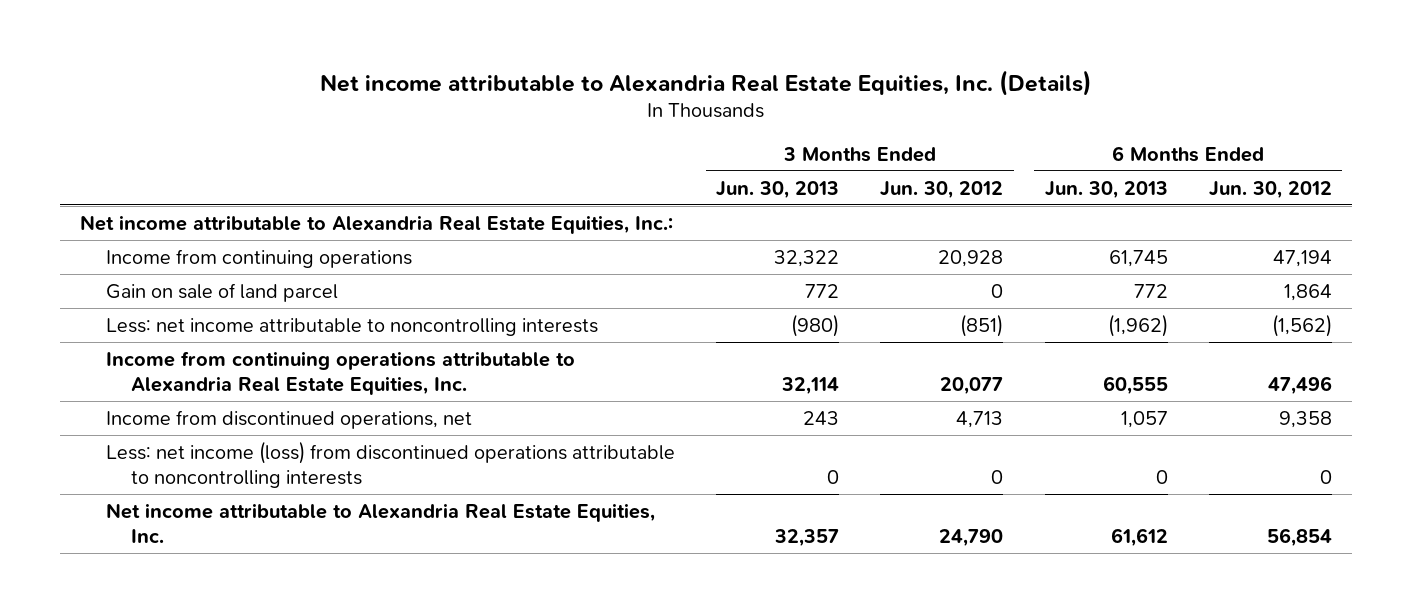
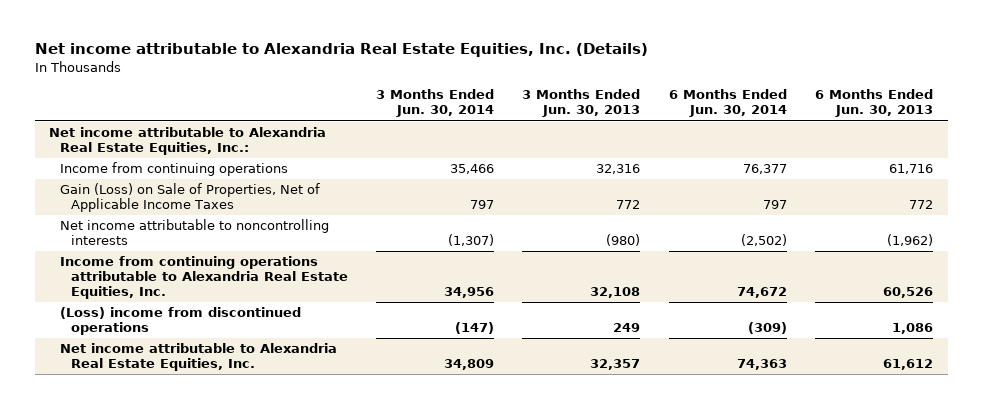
- | 3 Months Ended Jun. 30, 2013 | 3 Months Ended Jun. 30, 2012 | 6 Months Ended Jun. 30, 2013 | 6 Months Ended Jun. 30, 2012
+ | 3 Months Ended Jun. 30, 2014 | 3 Months Ended Jun. 30, 2013 | 6 Months Ended Jun. 30, 2014 | 6 Months Ended Jun. 30, 2013
- Income from continuing operations | 32,322 | 20,928 | 61,745 | 47,194
- Gain on sale of land parcel | 772 | 0 | 772 | 1,864
- Less: net income attributable to noncontrolling interests | (980) | (851) | (1,962) | (1,562)
- Income from continuing operations attributable to Alexandria Real Estate Equities, Inc. | 32,114 | 20,077 | 60,555 | 47,496
- Income from discontinued operations, net | 243 | 4,713 | 1,057 | 9,358
- Less: net income (loss) from discontinued operations attributable to noncontrolling interests | 0 | 0 | 0 | 0
+ Income from continuing operations | 35,466 | 32,316 | 76,377 | 61,716
+ Gain (Loss) on Sale of Properties, Net of Applicable Income Taxes | 797 | 772 | 797 | 772
+ Net income attributable to noncontrolling interests | (1,307) | (980) | (2,502) | (1,962)
+ Income from continuing operations attributable to Alexandria Real Estate Equities, Inc. | 34,956 | 32,108 | 74,672 | 60,526
+ (Loss) income from discontinued operations | (147) | 249 | (309) | 1,086

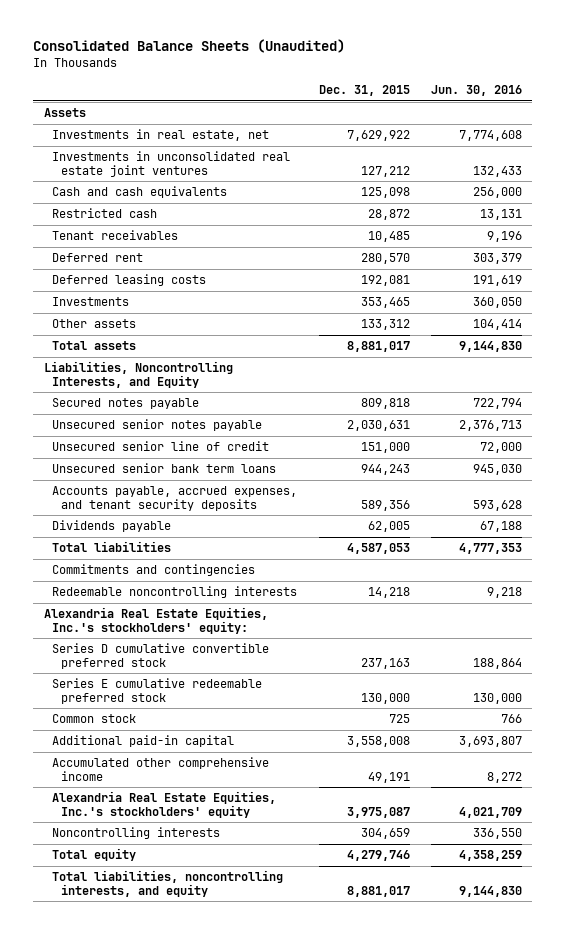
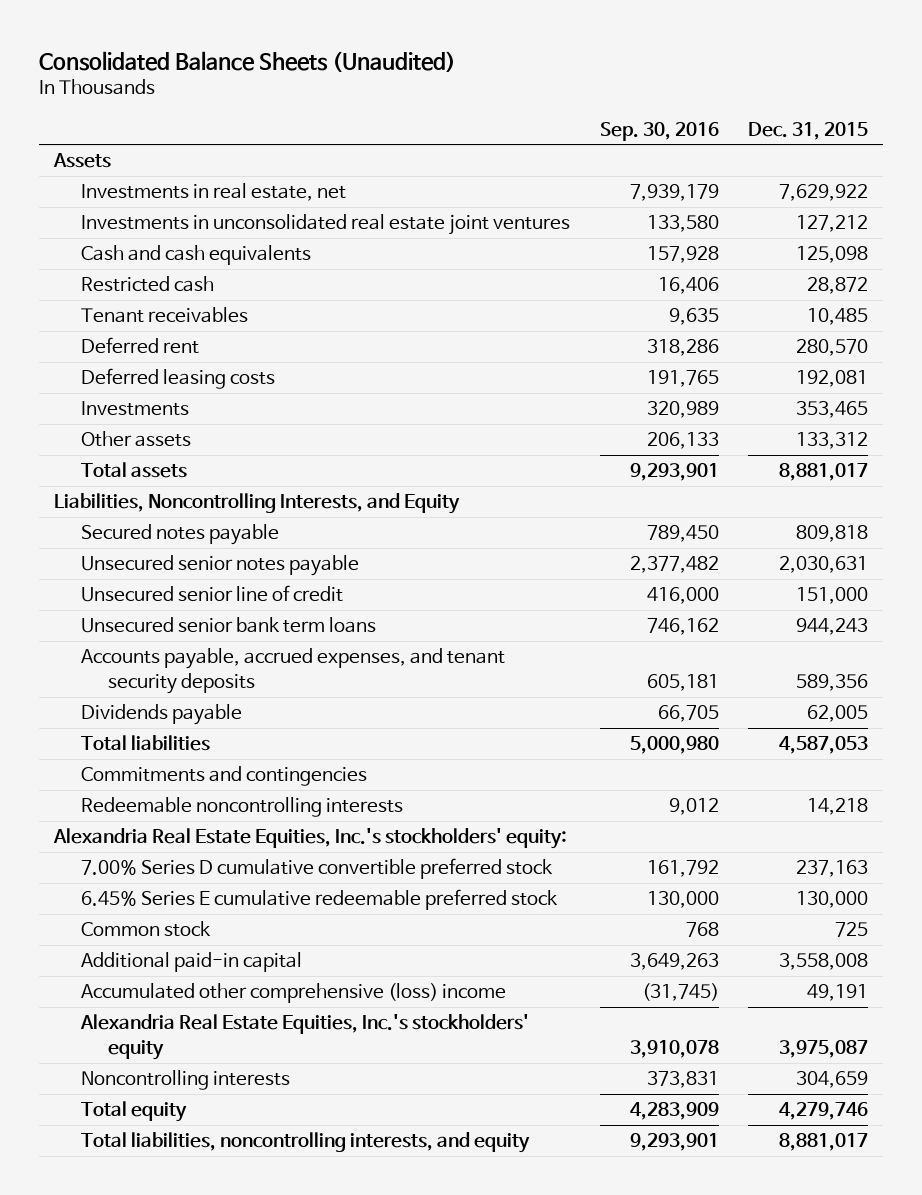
- | Dec. 31, 2015 | Jun. 30, 2016
+ | Sep. 30, 2016 | Dec. 31, 2015
- Series D cumulative convertible preferred stock | 237,163 | 188,864
- Series E cumulative redeemable preferred stock | 130,000 | 130,000
+ 7.00% Series D cumulative convertible preferred stock | 161,792 | 237,163
+ 6.45% Series E cumulative redeemable preferred stock | 130,000 | 130,000
- Accumulated other comprehensive income | 49,191 | 8,272
+ Accumulated other comprehensive (loss) income | (31,745) | 49,191

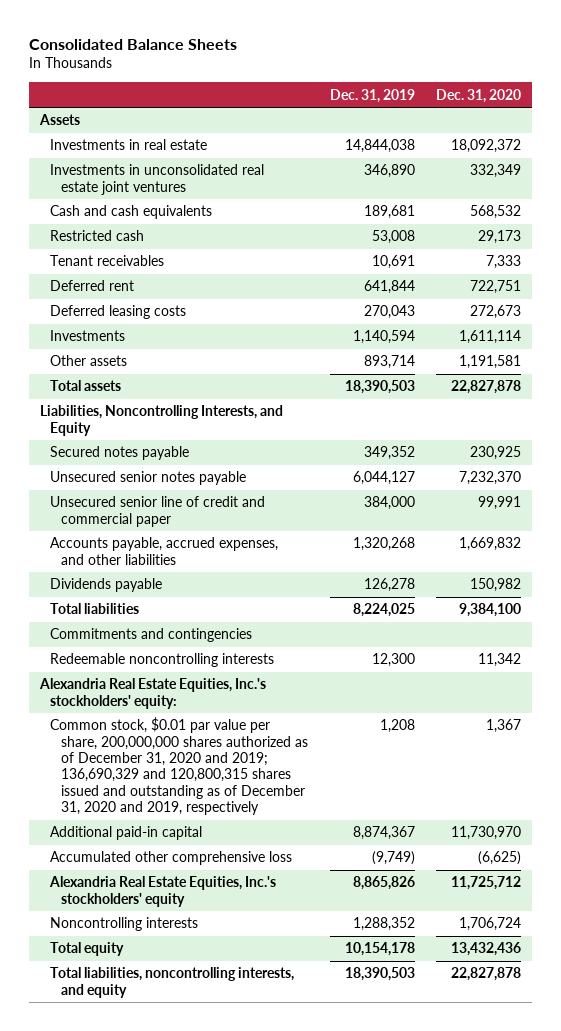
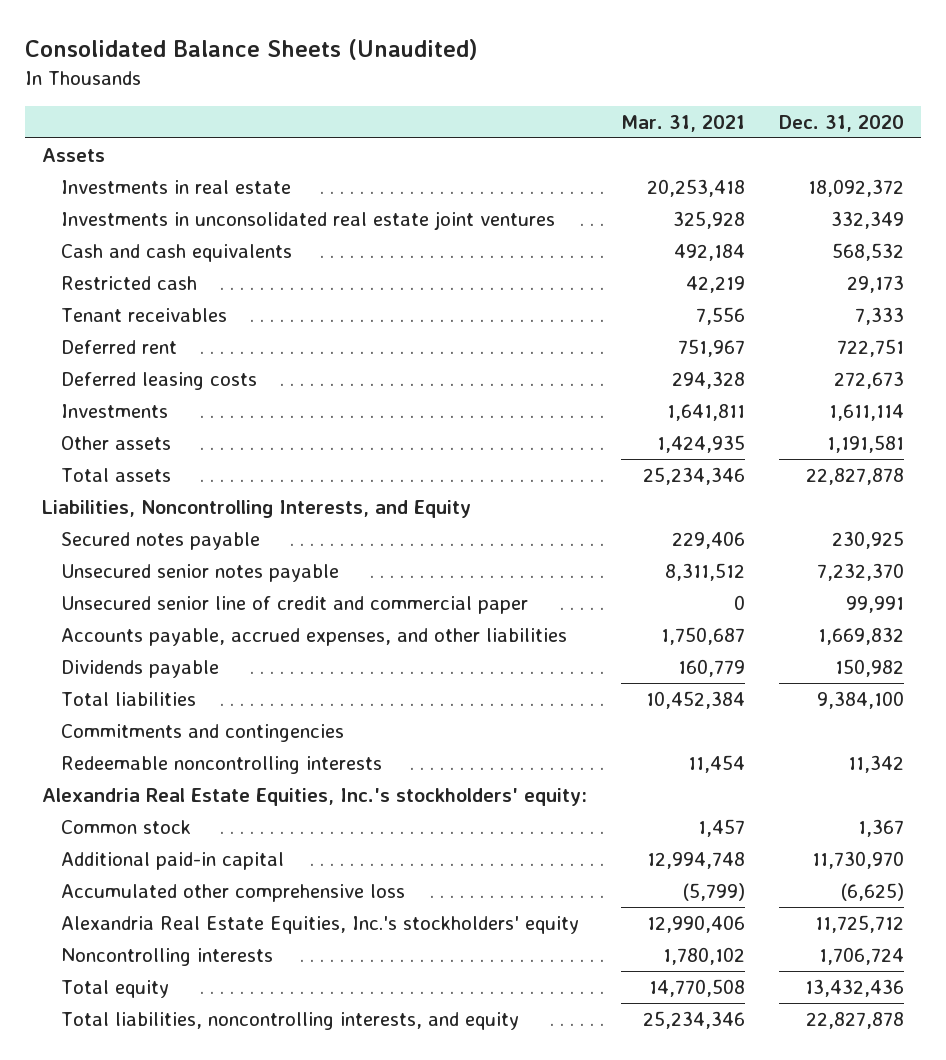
- Consolidated Balance Sheets
+ Consolidated Balance Sheets (Unaudited)
- | Dec. 31, 2019 | Dec. 31, 2020
+ | Mar. 31, 2021 | Dec. 31, 2020
- Common stock, $0.01 par value per share, 200,000,000 shares authorized as of December 31, 2020 and 2019; 136,690,329 and 120,800,315 shares issued and outstanding as of December 31, 2020 and 2019, respectively | 1,208 | 1,367
+ Common stock | 1,457 | 1,367

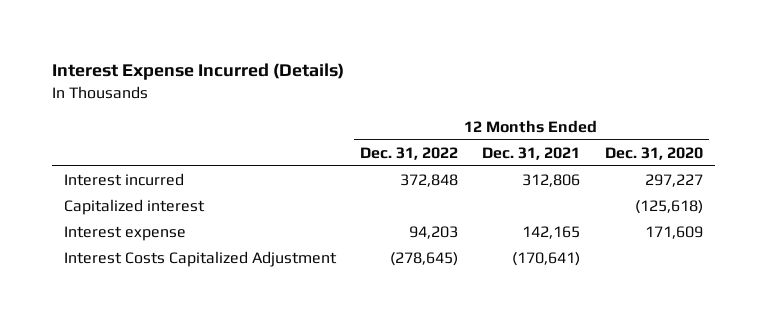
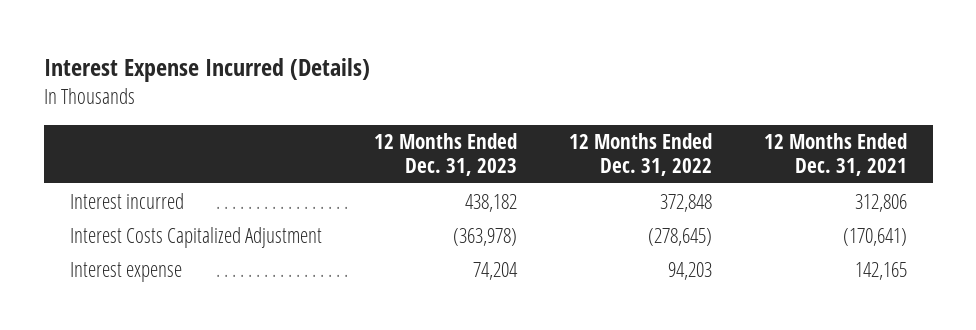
- | 12 Months Ended Dec. 31, 2022 | 12 Months Ended Dec. 31, 2021 | 12 Months Ended Dec. 31, 2020
+ | 12 Months Ended Dec. 31, 2023 | 12 Months Ended Dec. 31, 2022 | 12 Months Ended Dec. 31, 2021
- Capitalized interest | | | (125,618)
moved down: Interest expense | 74,204 | 94,203 | 142,165

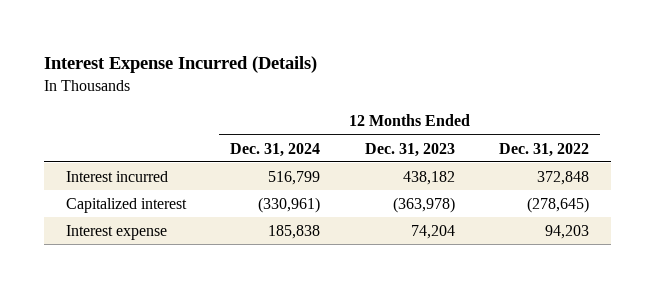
- | 12 Months Ended Dec. 31, 2023 | 12 Months Ended Dec. 31, 2022 | 12 Months Ended Dec. 31, 2021
+ | 12 Months Ended Dec. 31, 2024 | 12 Months Ended Dec. 31, 2023 | 12 Months Ended Dec. 31, 2022
- Interest Costs Capitalized Adjustment | (363,978) | (278,645) | (170,641)
+ Capitalized interest | (330,961) | (363,978) | (278,645)

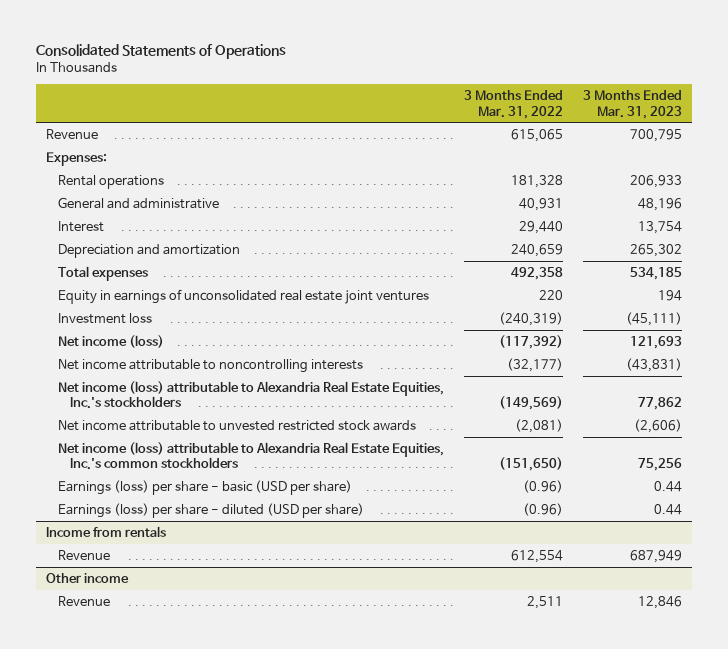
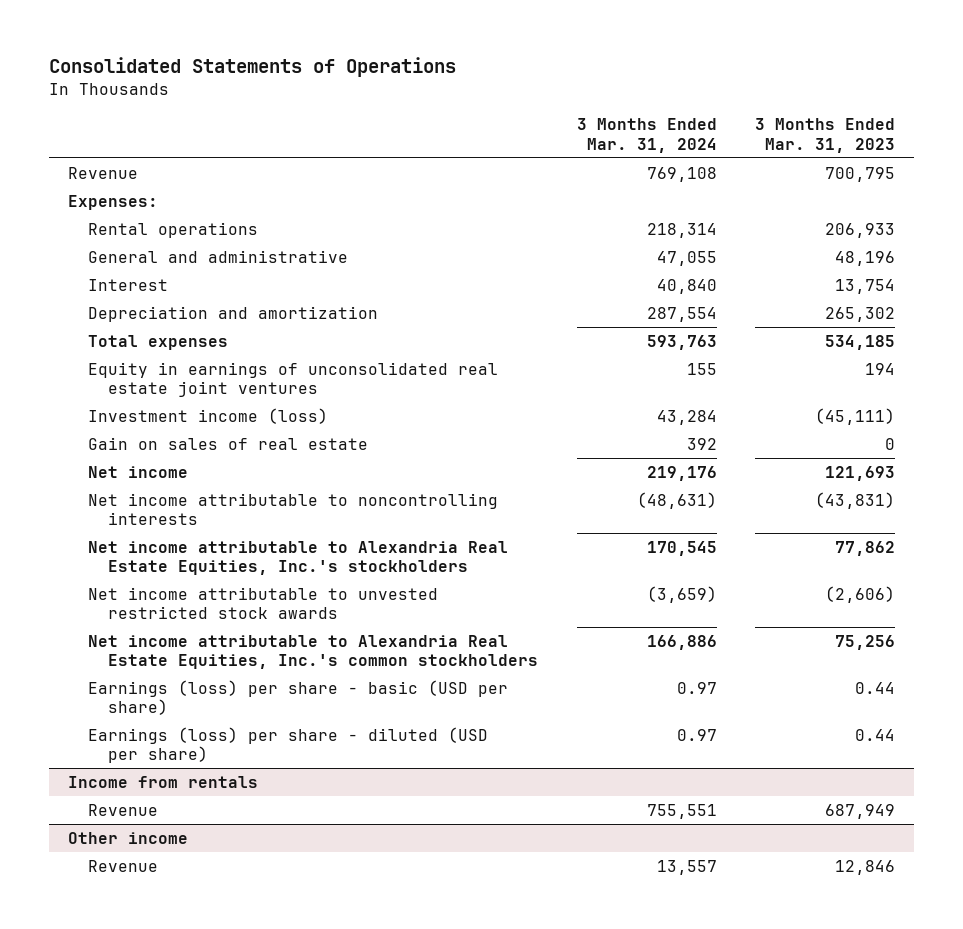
- | 3 Months Ended Mar. 31, 2022 | 3 Months Ended Mar. 31, 2023
+ | 3 Months Ended Mar. 31, 2024 | 3 Months Ended Mar. 31, 2023
- Investment loss | (240,319) | (45,111)
- Net income (loss) | (117,392) | 121,693
+ Investment income (loss) | 43,284 | (45,111)
+ Gain on sales of real estate | 392 | 0
+ Net income | 219,176 | 121,693
- Net income (loss) attributable to Alexandria Real Estate Equities, Inc.'s stockholders | (149,569) | 77,862
+ Net income attributable to Alexandria Real Estate Equities, Inc.'s stockholders | 170,545 | 77,862
- Net income (loss) attributable to Alexandria Real Estate Equities, Inc.'s common stockholders | (151,650) | 75,256
+ Net income attributable to Alexandria Real Estate Equities, Inc.'s common stockholders | 166,886 | 75,256

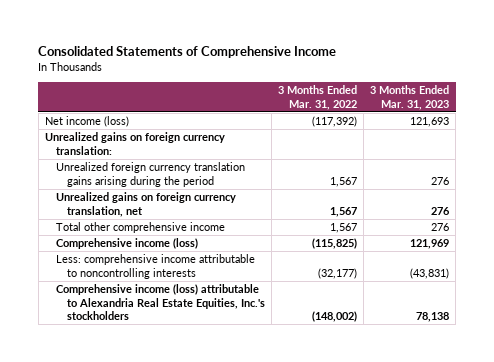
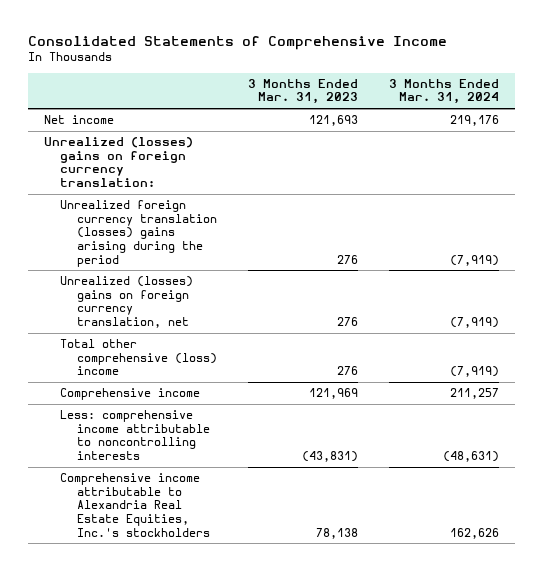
- | 3 Months Ended Mar. 31, 2022 | 3 Months Ended Mar. 31, 2023
+ | 3 Months Ended Mar. 31, 2023 | 3 Months Ended Mar. 31, 2024
- Net income (loss) | (117,392) | 121,693
- Unrealized gains on foreign currency translation:
- Unrealized foreign currency translation gains arising during the period | 1,567 | 276
- Unrealized gains on foreign currency translation, net | 1,567 | 276
- Total other comprehensive income | 1,567 | 276
- Comprehensive income (loss) | (115,825) | 121,969
+ Net income | 121,693 | 219,176
+ Unrealized (losses) gains on foreign currency translation:
+ Unrealized foreign currency translation (losses) gains arising during the period | 276 | (7,919)
+ Unrealized (losses) gains on foreign currency translation, net | 276 | (7,919)
+ Total other comprehensive (loss) income | 276 | (7,919)
+ Comprehensive income | 121,969 | 211,257
- Comprehensive income (loss) attributable to Alexandria Real Estate Equities, Inc.'s stockholders | (148,002) | 78,138
+ Comprehensive income attributable to Alexandria Real Estate Equities, Inc.'s stockholders | 78,138 | 162,626

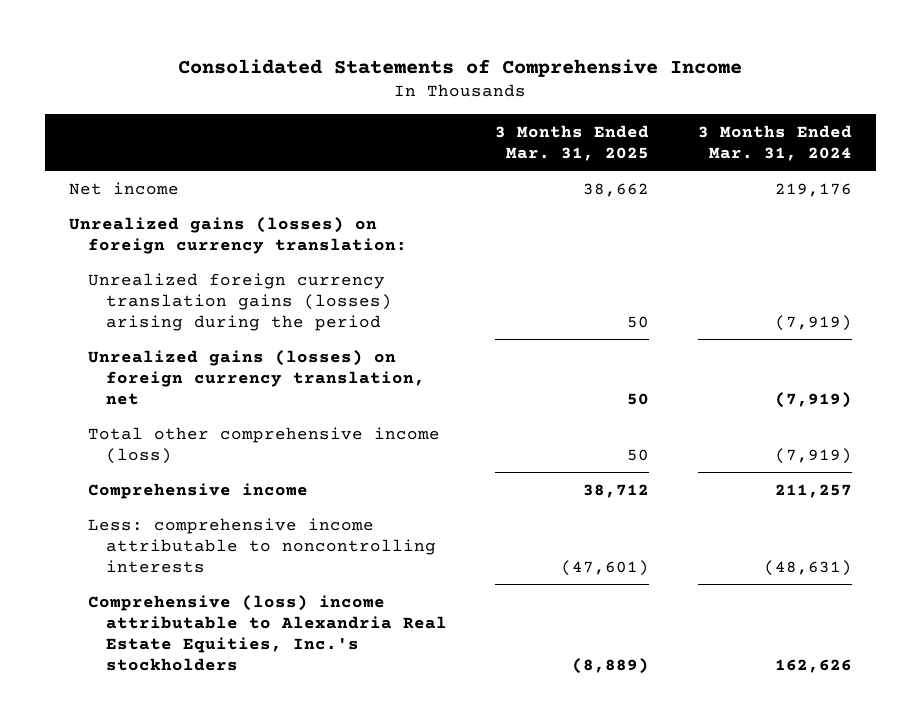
- | 3 Months Ended Mar. 31, 2023 | 3 Months Ended Mar. 31, 2024
+ | 3 Months Ended Mar. 31, 2025 | 3 Months Ended Mar. 31, 2024
- Unrealized (losses) gains on foreign currency translation:
- Unrealized foreign currency translation (losses) gains arising during the period | 276 | (7,919)
- Unrealized (losses) gains on foreign currency translation, net | 276 | (7,919)
- Total other comprehensive (loss) income | 276 | (7,919)
+ Unrealized gains (losses) on foreign currency translation:
+ Unrealized foreign currency translation gains (losses) arising during the period | 50 | (7,919)
+ Unrealized gains (losses) on foreign currency translation, net | 50 | (7,919)
+ Total other comprehensive income (loss) | 50 | (7,919)
- Comprehensive income attributable to Alexandria Real Estate Equities, Inc.'s stockholders | 78,138 | 162,626
+ Comprehensive (loss) income attributable to Alexandria Real Estate Equities, Inc.'s stockholders | (8,889) | 162,626

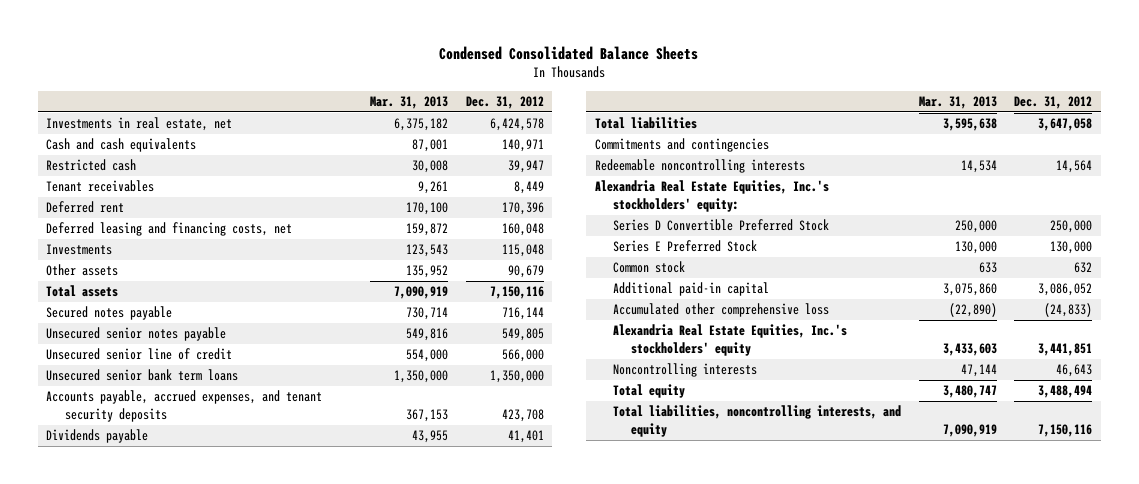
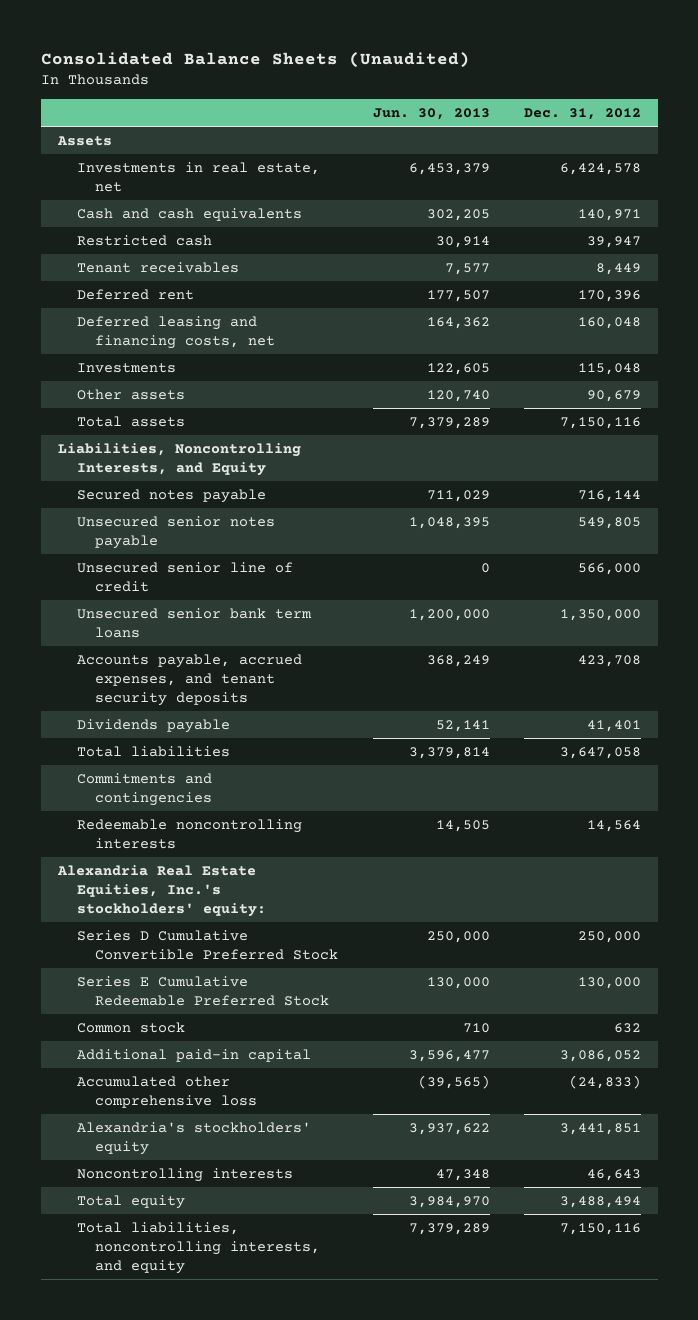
- Condensed Consolidated Balance Sheets
+ Consolidated Balance Sheets (Unaudited)
- | Mar. 31, 2013 | Dec. 31, 2012
+ | Jun. 30, 2013 | Dec. 31, 2012
+ Assets
+ Liabilities, Noncontrolling Interests, and Equity
- Series D Convertible Preferred Stock | 250,000 | 250,000
- Series E Preferred Stock | 130,000 | 130,000
+ Series D Cumulative Convertible Preferred Stock | 250,000 | 250,000
+ Series E Cumulative Redeemable Preferred Stock | 130,000 | 130,000
- Alexandria Real Estate Equities, Inc.'s stockholders' equity | 3,433,603 | 3,441,851
+ Alexandria's stockholders' equity | 3,937,622 | 3,441,851

